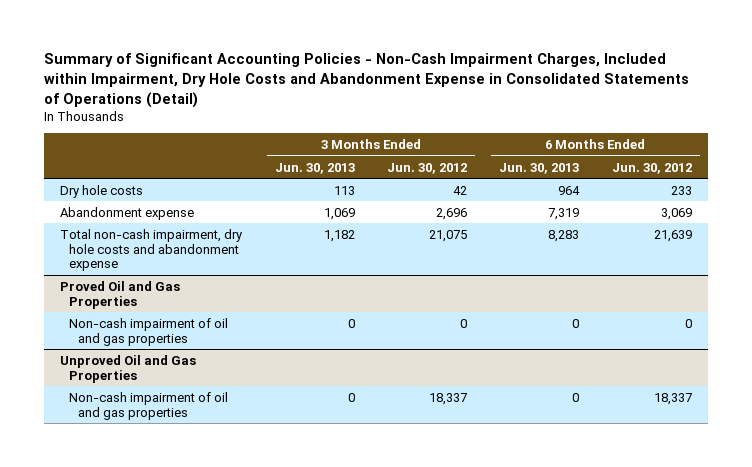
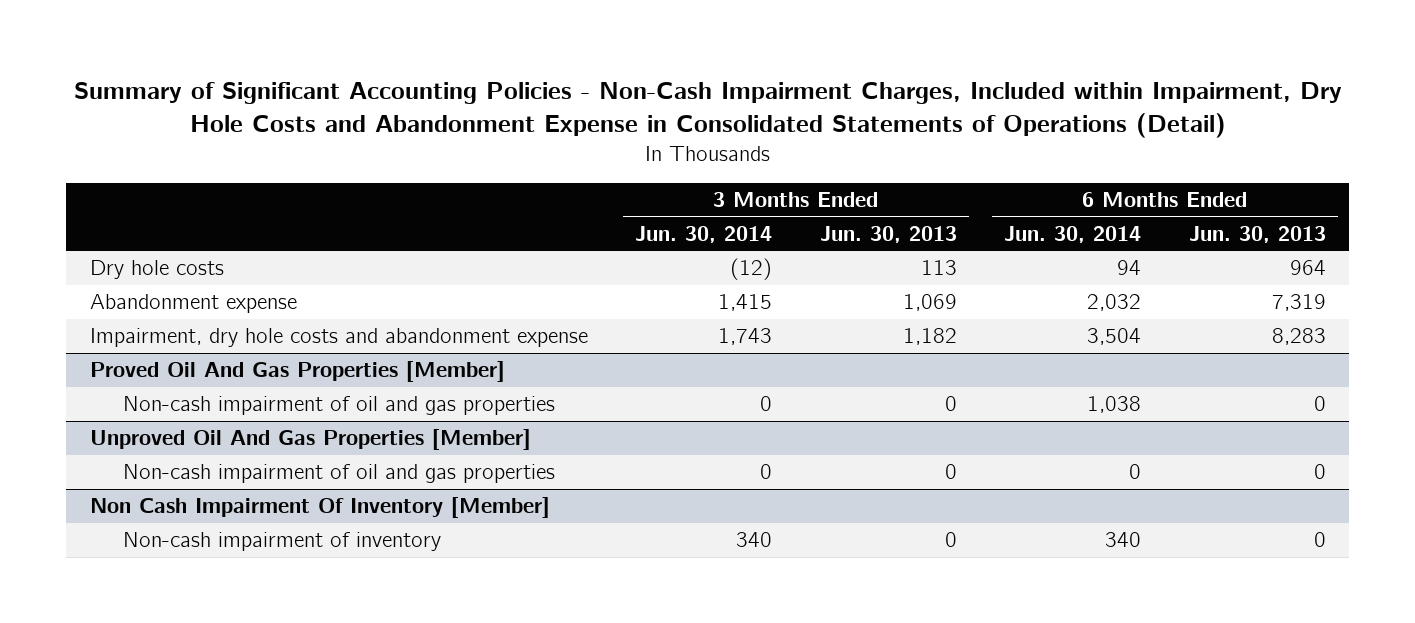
- | 3 Months Ended Jun. 30, 2013 | 3 Months Ended Jun. 30, 2012 | 6 Months Ended Jun. 30, 2013 | 6 Months Ended Jun. 30, 2012
+ | 3 Months Ended Jun. 30, 2014 | 3 Months Ended Jun. 30, 2013 | 6 Months Ended Jun. 30, 2014 | 6 Months Ended Jun. 30, 2013
- Total non-cash impairment, dry hole costs and abandonment expense | 1,182 | 21,075 | 8,283 | 21,639
- Proved Oil and Gas Properties
+ Impairment, dry hole costs and abandonment expense | 1,743 | 1,182 | 3,504 | 8,283
+ Proved Oil And Gas Properties [Member]
- Unproved Oil and Gas Properties
+ Unproved Oil And Gas Properties [Member]
+ Non Cash Impairment Of Inventory [Member]
+ Non-cash impairment of inventory | 340 | 0 | 340 | 0

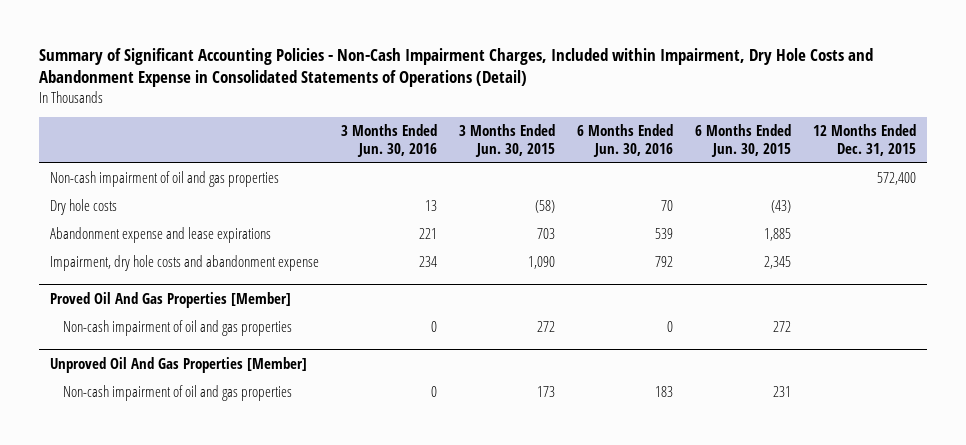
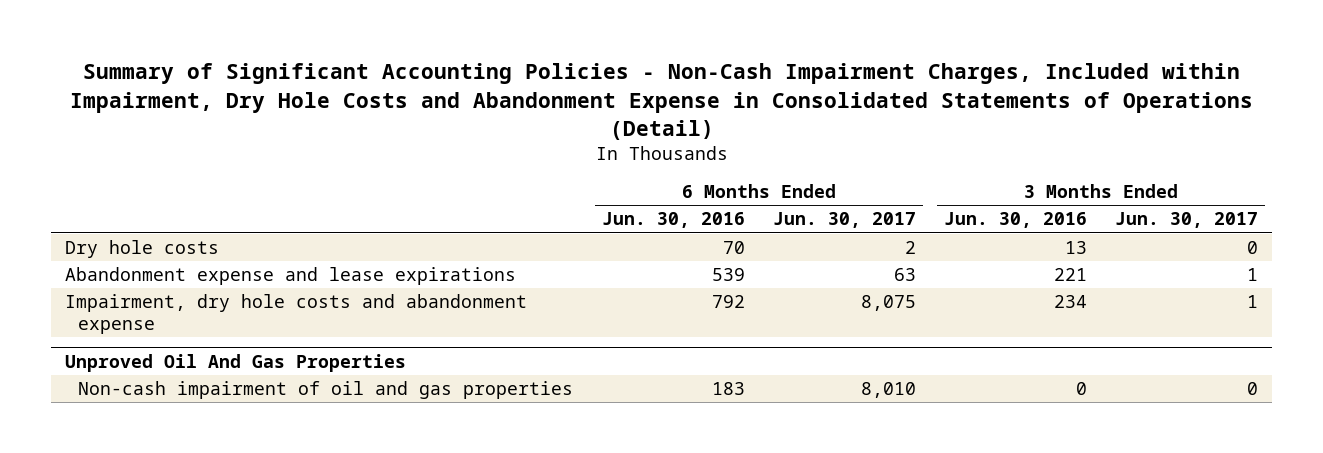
- | 3 Months Ended Jun. 30, 2016 | 3 Months Ended Jun. 30, 2015 | 6 Months Ended Jun. 30, 2016 | 6 Months Ended Jun. 30, 2015 | 12 Months Ended Dec. 31, 2015
+ | 6 Months Ended Jun. 30, 2016 | 6 Months Ended Jun. 30, 2017 | 3 Months Ended Jun. 30, 2016 | 3 Months Ended Jun. 30, 2017
- Non-cash impairment of oil and gas properties | | | | | 572,400
- Proved Oil And Gas Properties [Member]
- Non-cash impairment of oil and gas properties | 0 | 272 | 0 | 272 |
- Unproved Oil And Gas Properties [Member]
+ Unproved Oil And Gas Properties

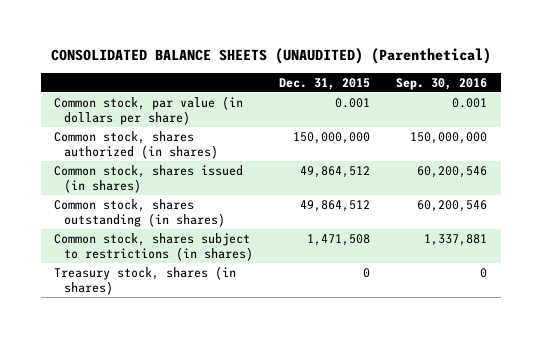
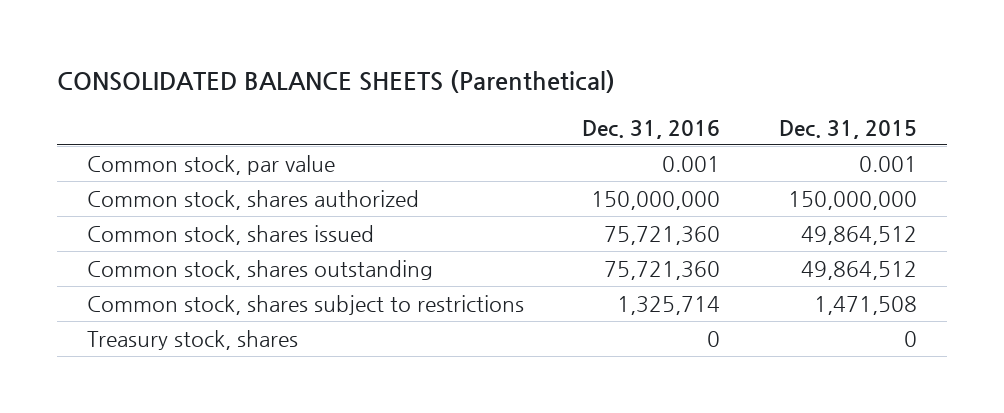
- CONSOLIDATED BALANCE SHEETS (UNAUDITED) (Parenthetical)
+ CONSOLIDATED BALANCE SHEETS (Parenthetical)
- | Dec. 31, 2015 | Sep. 30, 2016
+ | Dec. 31, 2016 | Dec. 31, 2015
- Common stock, par value (in dollars per share) | 0.001 | 0.001
- Common stock, shares authorized (in shares) | 150,000,000 | 150,000,000
- Common stock, shares issued (in shares) | 49,864,512 | 60,200,546
- Common stock, shares outstanding (in shares) | 49,864,512 | 60,200,546
- Common stock, shares subject to restrictions (in shares) | 1,471,508 | 1,337,881
- Treasury stock, shares (in shares) | 0 | 0
+ Common stock, par value | 0.001 | 0.001
+ Common stock, shares authorized | 150,000,000 | 150,000,000
+ Common stock, shares issued | 75,721,360 | 49,864,512
+ Common stock, shares outstanding | 75,721,360 | 49,864,512
+ Common stock, shares subject to restrictions | 1,325,714 | 1,471,508
+ Treasury stock, shares | 0 | 0

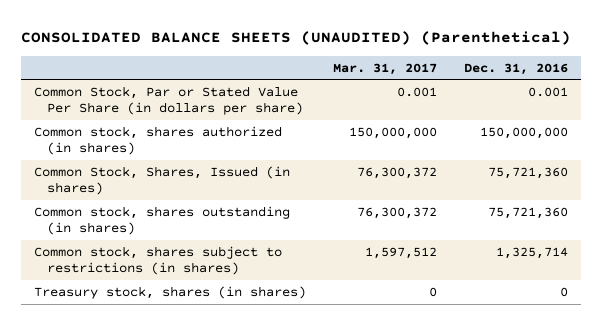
- CONSOLIDATED BALANCE SHEETS (Parenthetical)
+ CONSOLIDATED BALANCE SHEETS (UNAUDITED) (Parenthetical)
- | Dec. 31, 2016 | Dec. 31, 2015
+ | Mar. 31, 2017 | Dec. 31, 2016
- Common stock, par value | 0.001 | 0.001
- Common stock, shares authorized | 150,000,000 | 150,000,000
- Common stock, shares issued | 75,721,360 | 49,864,512
- Common stock, shares outstanding | 75,721,360 | 49,864,512
- Common stock, shares subject to restrictions | 1,325,714 | 1,471,508
- Treasury stock, shares | 0 | 0
+ Common Stock, Par or Stated Value Per Share (in dollars per share) | 0.001 | 0.001
+ Common stock, shares authorized (in shares) | 150,000,000 | 150,000,000
+ Common Stock, Shares, Issued (in shares) | 76,300,372 | 75,721,360
+ Common stock, shares outstanding (in shares) | 76,300,372 | 75,721,360
+ Common stock, shares subject to restrictions (in shares) | 1,597,512 | 1,325,714
+ Treasury stock, shares (in shares) | 0 | 0

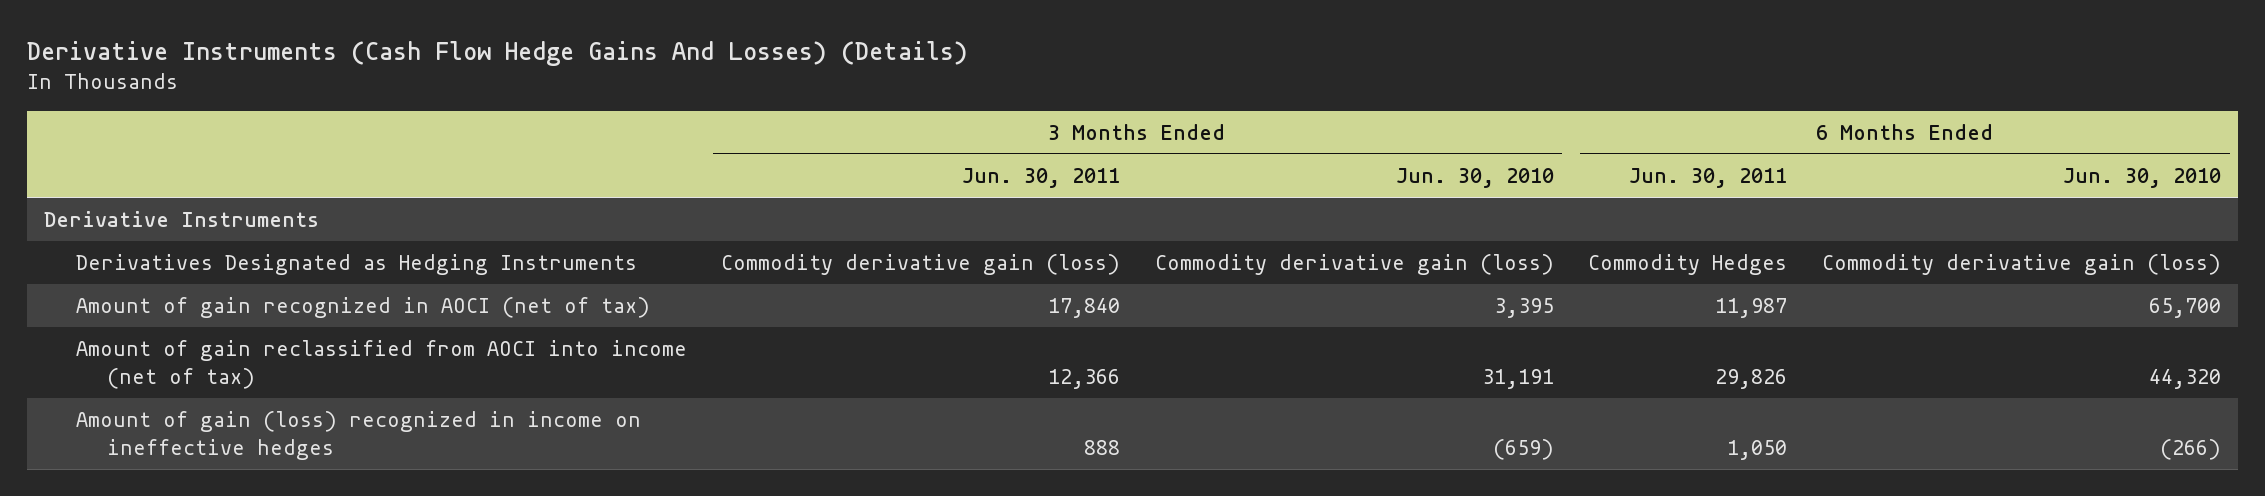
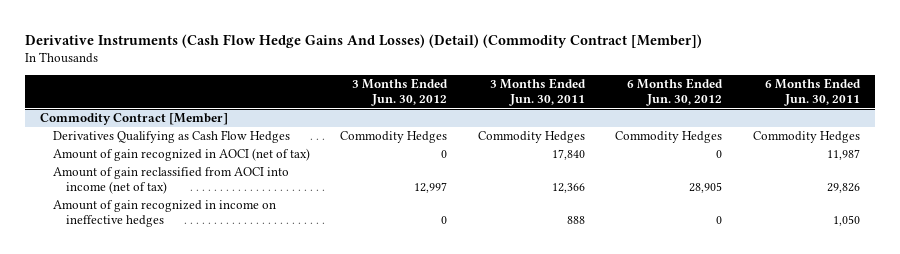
- Derivative Instruments (Cash Flow Hedge Gains And Losses) (Details)
+ Derivative Instruments (Cash Flow Hedge Gains And Losses) (Detail) (Commodity Contract [Member])
- | 3 Months Ended Jun. 30, 2011 | 3 Months Ended Jun. 30, 2010 | 6 Months Ended Jun. 30, 2011 | 6 Months Ended Jun. 30, 2010
+ | 3 Months Ended Jun. 30, 2012 | 3 Months Ended Jun. 30, 2011 | 6 Months Ended Jun. 30, 2012 | 6 Months Ended Jun. 30, 2011
- Derivative Instruments
- Derivatives Designated as Hedging Instruments | Commodity derivative gain (loss) | Commodity derivative gain (loss) | Commodity Hedges | Commodity derivative gain (loss)
+ Commodity Contract [Member]
+ Derivatives Qualifying as Cash Flow Hedges | Commodity Hedges | Commodity Hedges | Commodity Hedges | Commodity Hedges
- Amount of gain (loss) recognized in income on ineffective hedges | 888 | (659) | 1,050 | (266)
+ Amount of gain recognized in income on ineffective hedges | 0 | 888 | 0 | 1,050

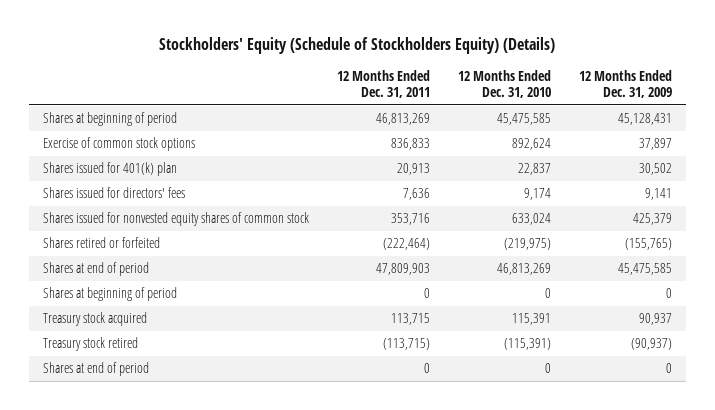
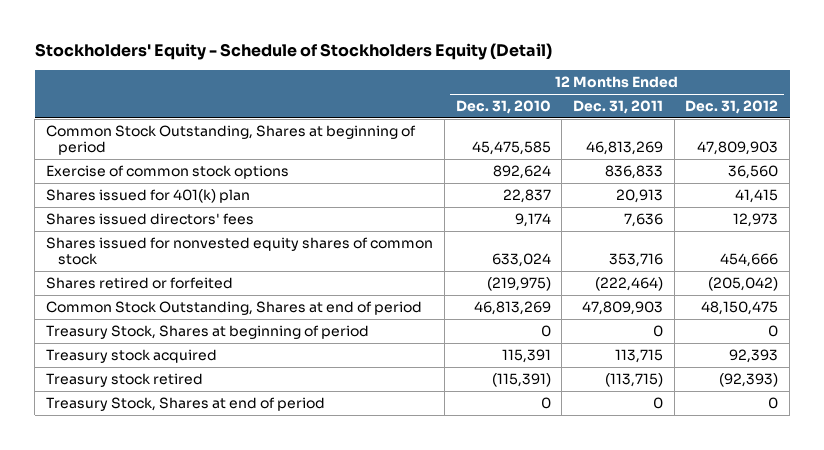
- Stockholders' Equity (Schedule of Stockholders Equity) (Details)
+ Stockholders' Equity - Schedule of Stockholders Equity (Detail)
- | 12 Months Ended Dec. 31, 2011 | 12 Months Ended Dec. 31, 2010 | 12 Months Ended Dec. 31, 2009
+ | 12 Months Ended Dec. 31, 2010 | 12 Months Ended Dec. 31, 2011 | 12 Months Ended Dec. 31, 2012
- Shares at beginning of period | 46,813,269 | 45,475,585 | 45,128,431
+ Common Stock Outstanding, Shares at beginning of period | 45,475,585 | 46,813,269 | 47,809,903
- Shares issued for directors' fees | 7,636 | 9,174 | 9,141
+ Shares issued directors' fees | 9,174 | 7,636 | 12,973
- Shares at end of period | 47,809,903 | 46,813,269 | 45,475,585
- Shares at beginning of period | 0 | 0 | 0
+ Common Stock Outstanding, Shares at end of period | 46,813,269 | 47,809,903 | 48,150,475
+ Treasury Stock, Shares at beginning of period | 0 | 0 | 0
- Shares at end of period | 0 | 0 | 0
+ Treasury Stock, Shares at end of period | 0 | 0 | 0

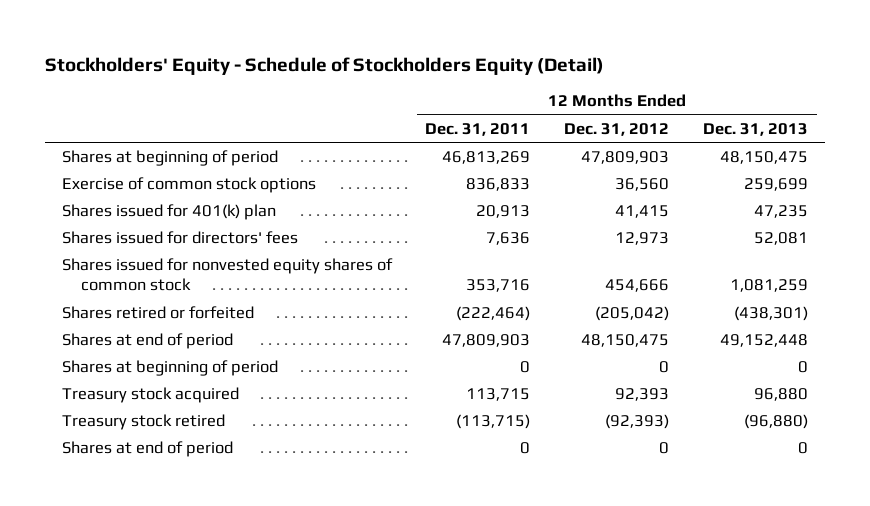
- | 12 Months Ended Dec. 31, 2010 | 12 Months Ended Dec. 31, 2011 | 12 Months Ended Dec. 31, 2012
+ | 12 Months Ended Dec. 31, 2011 | 12 Months Ended Dec. 31, 2012 | 12 Months Ended Dec. 31, 2013
- Common Stock Outstanding, Shares at beginning of period | 45,475,585 | 46,813,269 | 47,809,903
+ Shares at beginning of period | 46,813,269 | 47,809,903 | 48,150,475
- Shares issued directors' fees | 9,174 | 7,636 | 12,973
+ Shares issued for directors' fees | 7,636 | 12,973 | 52,081
- Common Stock Outstanding, Shares at end of period | 46,813,269 | 47,809,903 | 48,150,475
- Treasury Stock, Shares at beginning of period | 0 | 0 | 0
+ Shares at end of period | 47,809,903 | 48,150,475 | 49,152,448
+ Shares at beginning of period | 0 | 0 | 0
- Treasury Stock, Shares at end of period | 0 | 0 | 0
+ Shares at end of period | 0 | 0 | 0

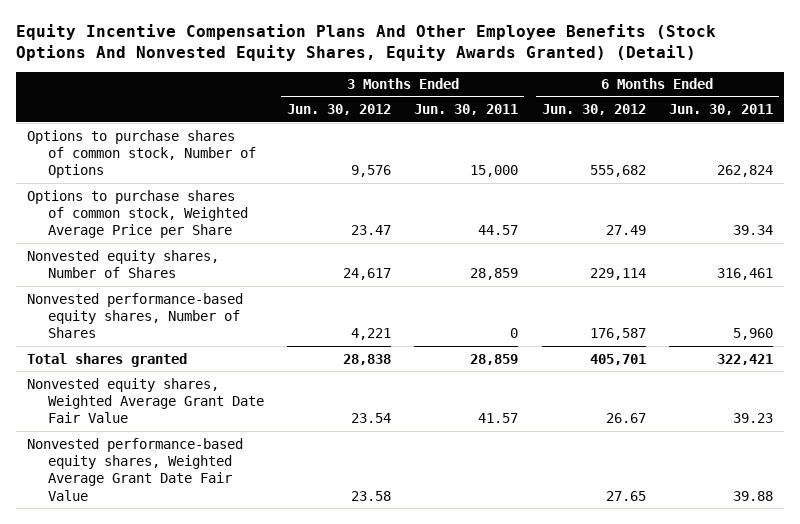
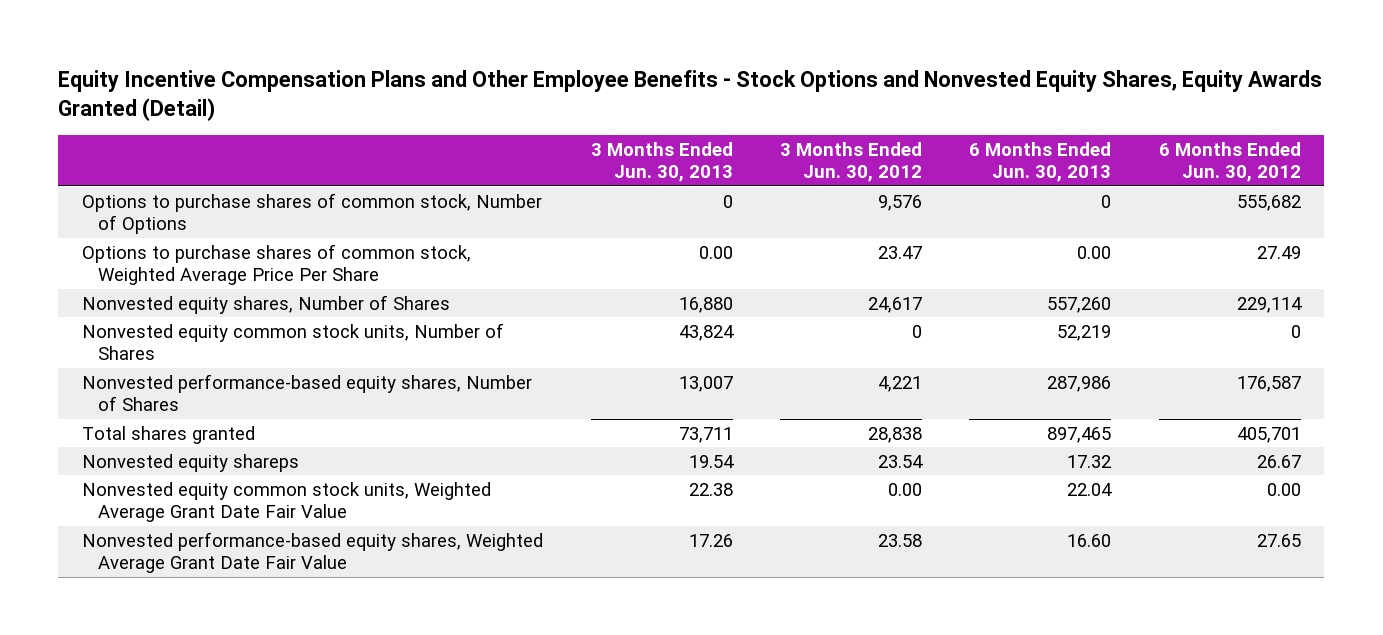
- Equity Incentive Compensation Plans And Other Employee Benefits (Stock Options And Nonvested Equity Shares, Equity Awards Granted) (Detail)
+ Equity Incentive Compensation Plans and Other Employee Benefits - Stock Options and Nonvested Equity Shares, Equity Awards Granted (Detail)
- | 3 Months Ended Jun. 30, 2012 | 3 Months Ended Jun. 30, 2011 | 6 Months Ended Jun. 30, 2012 | 6 Months Ended Jun. 30, 2011
+ | 3 Months Ended Jun. 30, 2013 | 3 Months Ended Jun. 30, 2012 | 6 Months Ended Jun. 30, 2013 | 6 Months Ended Jun. 30, 2012
- Options to purchase shares of common stock, Weighted Average Price per Share | 23.47 | 44.57 | 27.49 | 39.34
+ Options to purchase shares of common stock, Weighted Average Price Per Share | 0.00 | 23.47 | 0.00 | 27.49
+ Nonvested equity common stock units, Number of Shares | 43,824 | 0 | 52,219 | 0
- Nonvested equity shares, Weighted Average Grant Date Fair Value | 23.54 | 41.57 | 26.67 | 39.23
+ Nonvested equity shareps | 19.54 | 23.54 | 17.32 | 26.67
+ Nonvested equity common stock units, Weighted Average Grant Date Fair Value | 22.38 | 0.00 | 22.04 | 0.00

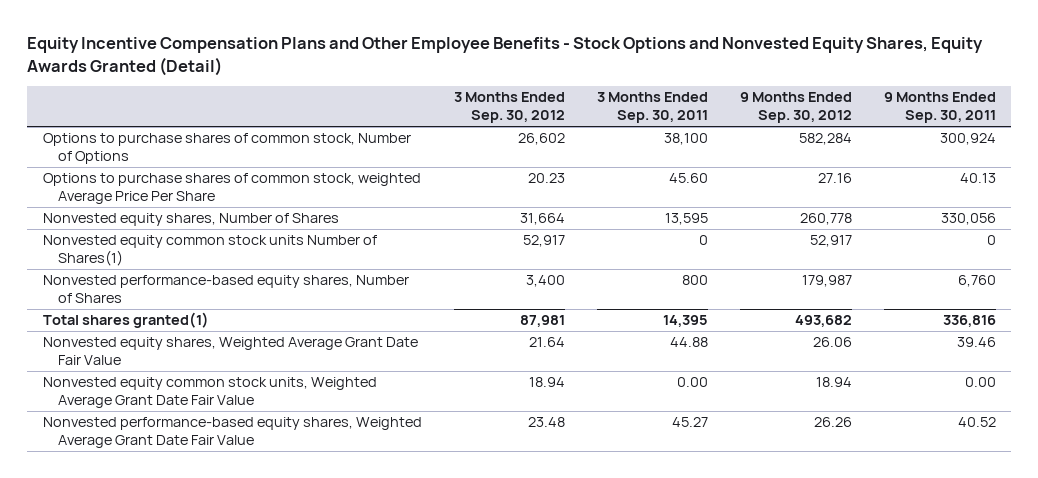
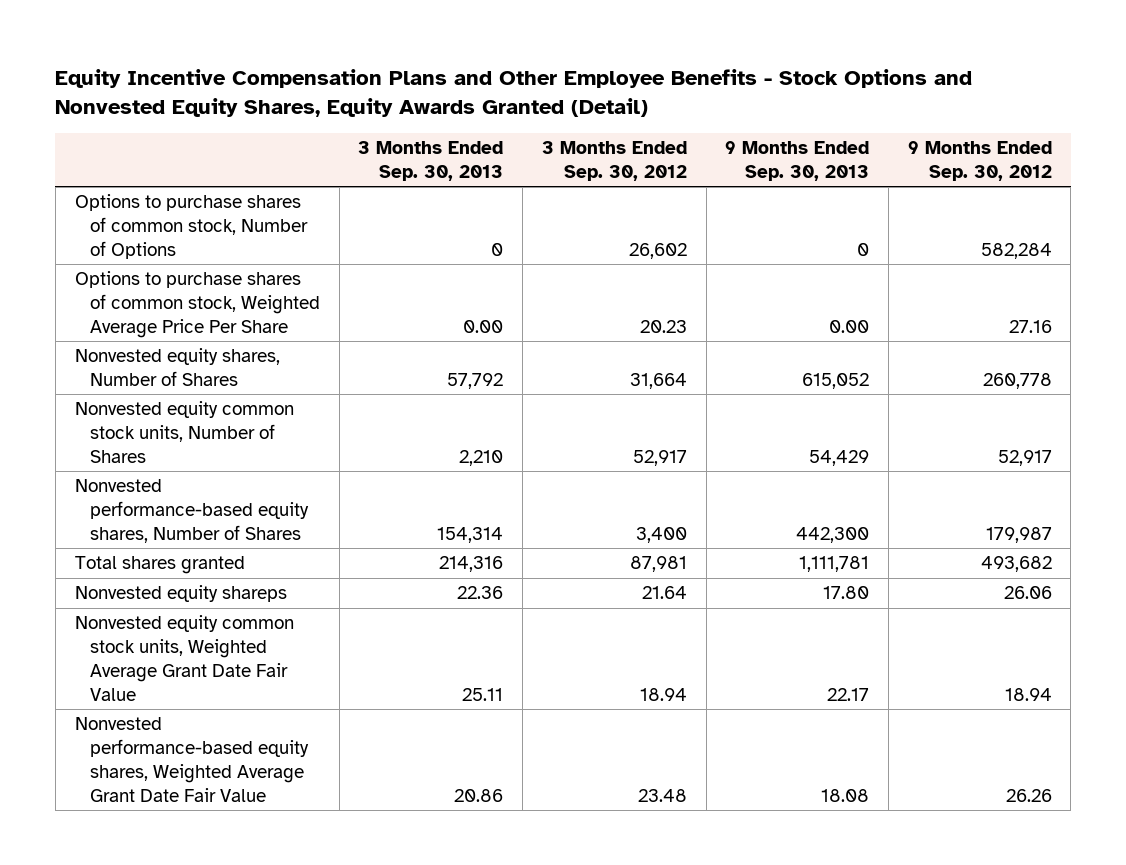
- | 3 Months Ended Sep. 30, 2012 | 3 Months Ended Sep. 30, 2011 | 9 Months Ended Sep. 30, 2012 | 9 Months Ended Sep. 30, 2011
+ | 3 Months Ended Sep. 30, 2013 | 3 Months Ended Sep. 30, 2012 | 9 Months Ended Sep. 30, 2013 | 9 Months Ended Sep. 30, 2012
- Options to purchase shares of common stock, weighted Average Price Per Share | 20.23 | 45.60 | 27.16 | 40.13
+ Options to purchase shares of common stock, Weighted Average Price Per Share | 0.00 | 20.23 | 0.00 | 27.16
- Nonvested equity common stock units Number of Shares(1) | 52,917 | 0 | 52,917 | 0
+ Nonvested equity common stock units, Number of Shares | 2,210 | 52,917 | 54,429 | 52,917
- Total shares granted(1) | 87,981 | 14,395 | 493,682 | 336,816
- Nonvested equity shares, Weighted Average Grant Date Fair Value | 21.64 | 44.88 | 26.06 | 39.46
+ Total shares granted | 214,316 | 87,981 | 1,111,781 | 493,682
+ Nonvested equity shareps | 22.36 | 21.64 | 17.80 | 26.06

